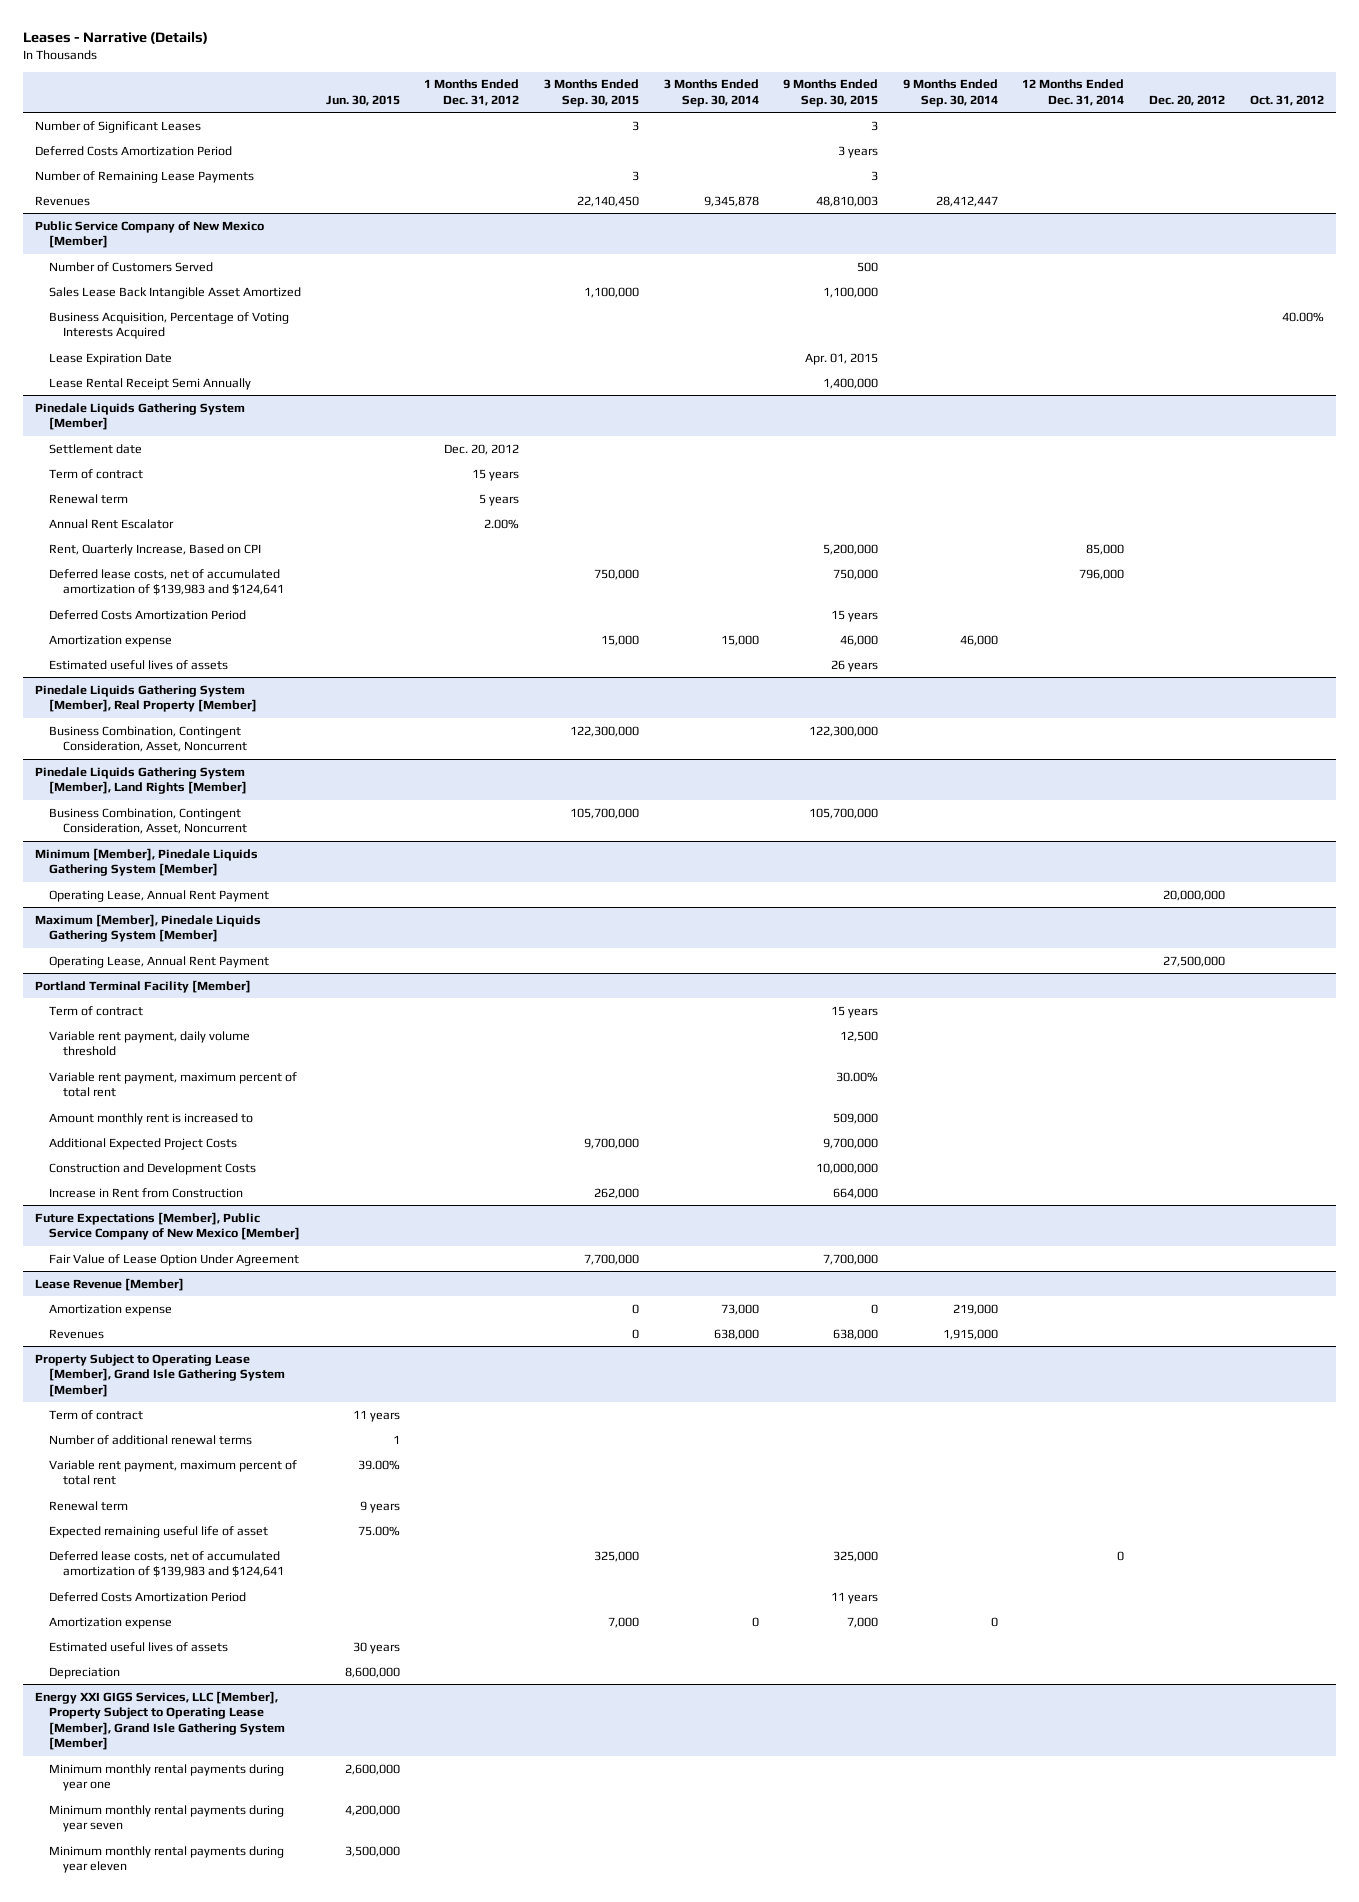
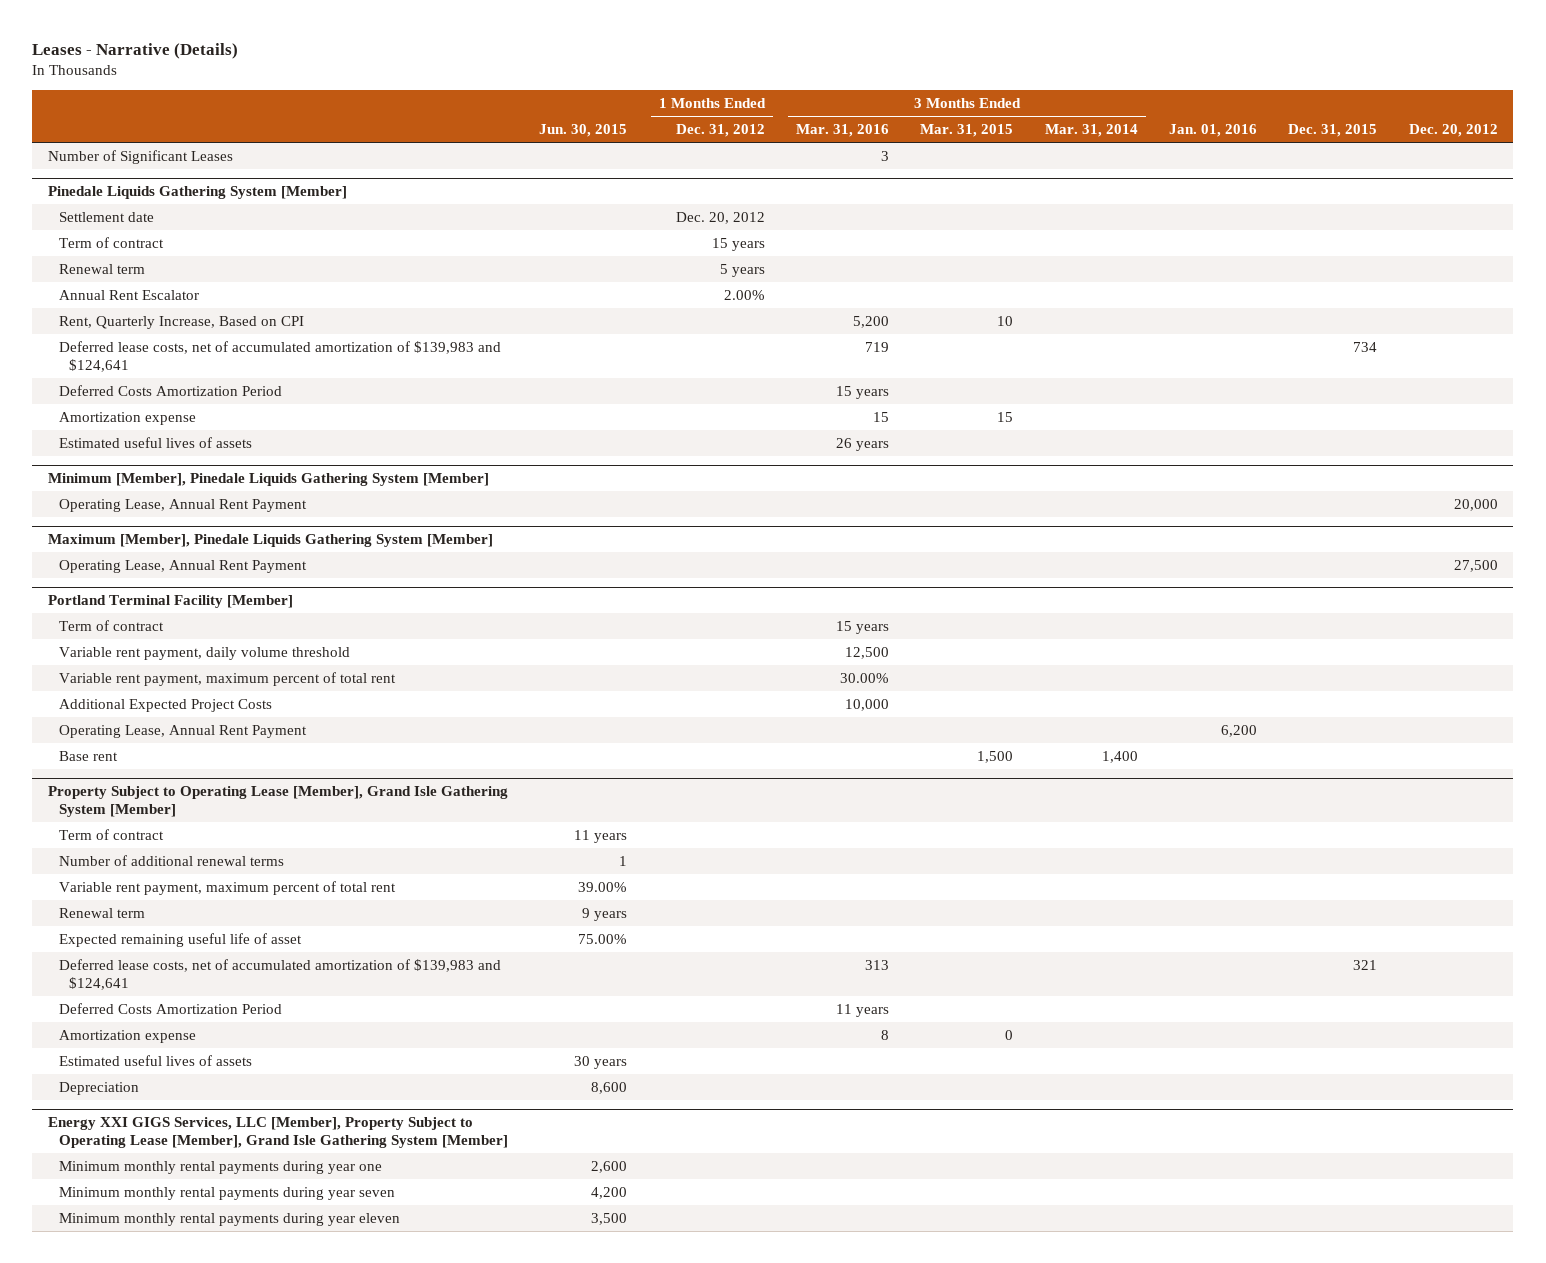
- | Jun. 30, 2015 | 1 Months Ended Dec. 31, 2012 | 3 Months Ended Sep. 30, 2015 | 3 Months Ended Sep. 30, 2014 | 9 Months Ended Sep. 30, 2015 | 9 Months Ended Sep. 30, 2014 | 12 Months Ended Dec. 31, 2014 | Dec. 20, 2012 | Oct. 31, 2012
+ | Jun. 30, 2015 | 1 Months Ended Dec. 31, 2012 | 3 Months Ended Mar. 31, 2016 | 3 Months Ended Mar. 31, 2015 | 3 Months Ended Mar. 31, 2014 | Jan. 01, 2016 | Dec. 31, 2015 | Dec. 20, 2012
- Deferred Costs Amortization Period | | | | | 3 years | | | |
- Number of Remaining Lease Payments | | | 3 | | 3 | | | |
- Revenues | | | 22,140,450 | 9,345,878 | 48,810,003 | 28,412,447 | | |
- Public Service Company of New Mexico [Member]
- Number of Customers Served | | | | | 500 | | | |
- Sales Lease Back Intangible Asset Amortized | | | 1,100,000 | | 1,100,000 | | | |
- Business Acquisition, Percentage of Voting Interests Acquired | | | | | | | | | 40.00%
- Lease Expiration Date | | | | | Apr. 01, 2015 | | | |
- Lease Rental Receipt Semi Annually | | | | | 1,400,000 | | | |
- Pinedale Liquids Gathering System [Member], Real Property [Member]
- Business Combination, Contingent Consideration, Asset, Noncurrent | | | 122,300,000 | | 122,300,000 | | | |
- Pinedale Liquids Gathering System [Member], Land Rights [Member]
- Business Combination, Contingent Consideration, Asset, Noncurrent | | | 105,700,000 | | 105,700,000 | | | |
@ Minimum [Member], Pinedale Liquids Gathering System [Member]
- Operating Lease, Annual Rent Payment | | | | | | | | 20,000,000 |
+ Operating Lease, Annual Rent Payment | | | | | | | | 20,000
@ Maximum [Member], Pinedale Liquids Gathering System [Member]
- Operating Lease, Annual Rent Payment | | | | | | | | 27,500,000 |
+ Operating Lease, Annual Rent Payment | | | | | | | | 27,500
@ Portland Terminal Facility [Member]
- Amount monthly rent is increased to | | | | | 509,000 | | | |
- Construction and Development Costs | | | | | 10,000,000 | | | |
- Increase in Rent from Construction | | | 262,000 | | 664,000 | | | |
- Future Expectations [Member], Public Service Company of New Mexico [Member]
- Fair Value of Lease Option Under Agreement | | | 7,700,000 | | 7,700,000 | | | |
- Lease Revenue [Member]
- Amortization expense | | | 0 | 73,000 | 0 | 219,000 | | |
- Revenues | | | 0 | 638,000 | 638,000 | 1,915,000 | | |
@ Portland Terminal Facility [Member]
+ Operating Lease, Annual Rent Payment | | | | | | 6,200 | |
+ Base rent | | | | 1,500 | 1,400 | | |
@ Property Subject to Operating Lease [Member], Grand Isle Gathering System [Member]
- Depreciation | 8,600,000 | | | | | | | |
+ Depreciation | 8,600 | | | | | | |
@ Energy XXI GIGS Services, LLC [Member], Property Subject to Operating Lease [Member], Grand Isle Gathering System [Member]
- Minimum monthly rental payments during year one | 2,600,000 | | | | | | | |
- Minimum monthly rental payments during year seven | 4,200,000 | | | | | | | |
- Minimum monthly rental payments during year eleven | 3,500,000 | | | | | | | |
+ Minimum monthly rental payments during year one | 2,600 | | | | | | |
+ Minimum monthly rental payments during year seven | 4,200 | | | | | | |
+ Minimum monthly rental payments during year eleven | 3,500 | | | | | | |

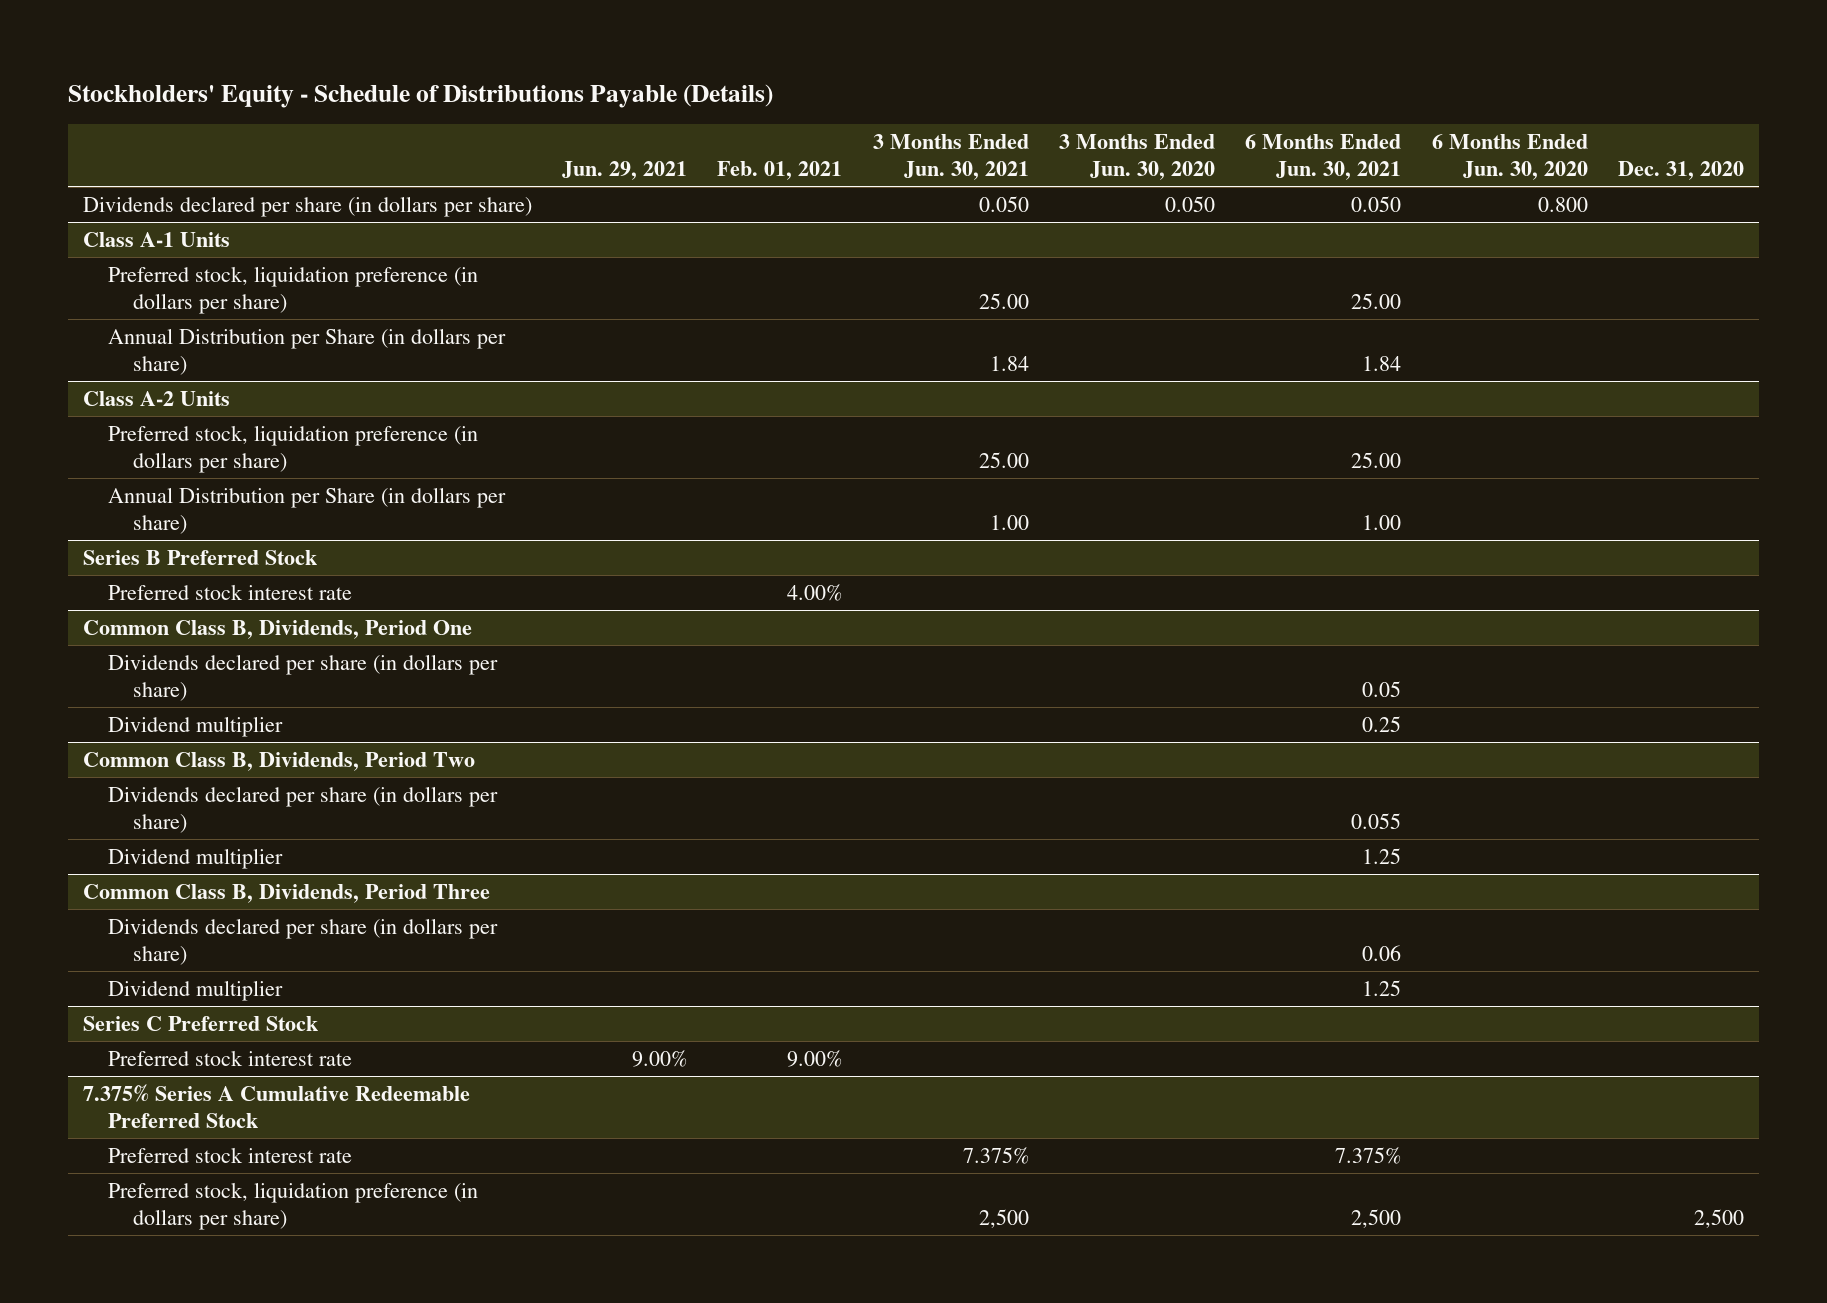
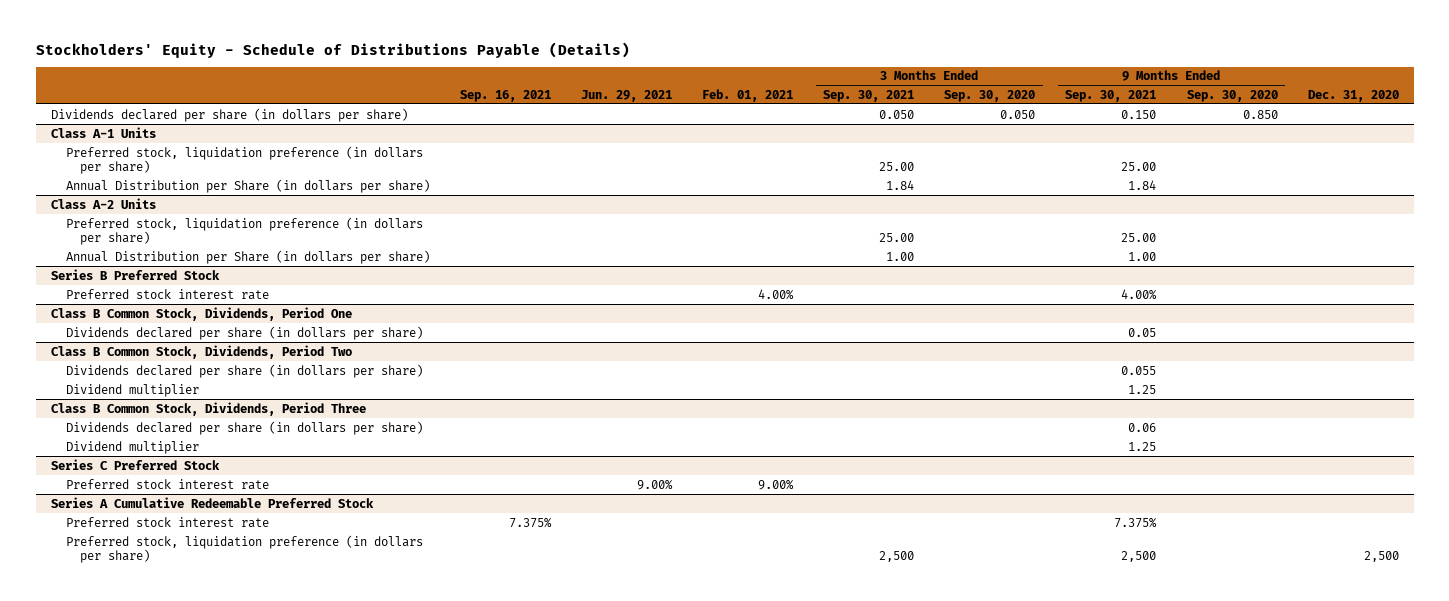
- | Jun. 29, 2021 | Feb. 01, 2021 | 3 Months Ended Jun. 30, 2021 | 3 Months Ended Jun. 30, 2020 | 6 Months Ended Jun. 30, 2021 | 6 Months Ended Jun. 30, 2020 | Dec. 31, 2020
+ | Sep. 16, 2021 | Jun. 29, 2021 | Feb. 01, 2021 | 3 Months Ended Sep. 30, 2021 | 3 Months Ended Sep. 30, 2020 | 9 Months Ended Sep. 30, 2021 | 9 Months Ended Sep. 30, 2020 | Dec. 31, 2020
- Common Class B, Dividends, Period One
+ Class B Common Stock, Dividends, Period One
- Dividend multiplier | | | | | 0.25 | |
- Common Class B, Dividends, Period Two
+ Class B Common Stock, Dividends, Period Two
- Common Class B, Dividends, Period Three
+ Class B Common Stock, Dividends, Period Three
- 7.375% Series A Cumulative Redeemable Preferred Stock
+ Series A Cumulative Redeemable Preferred Stock

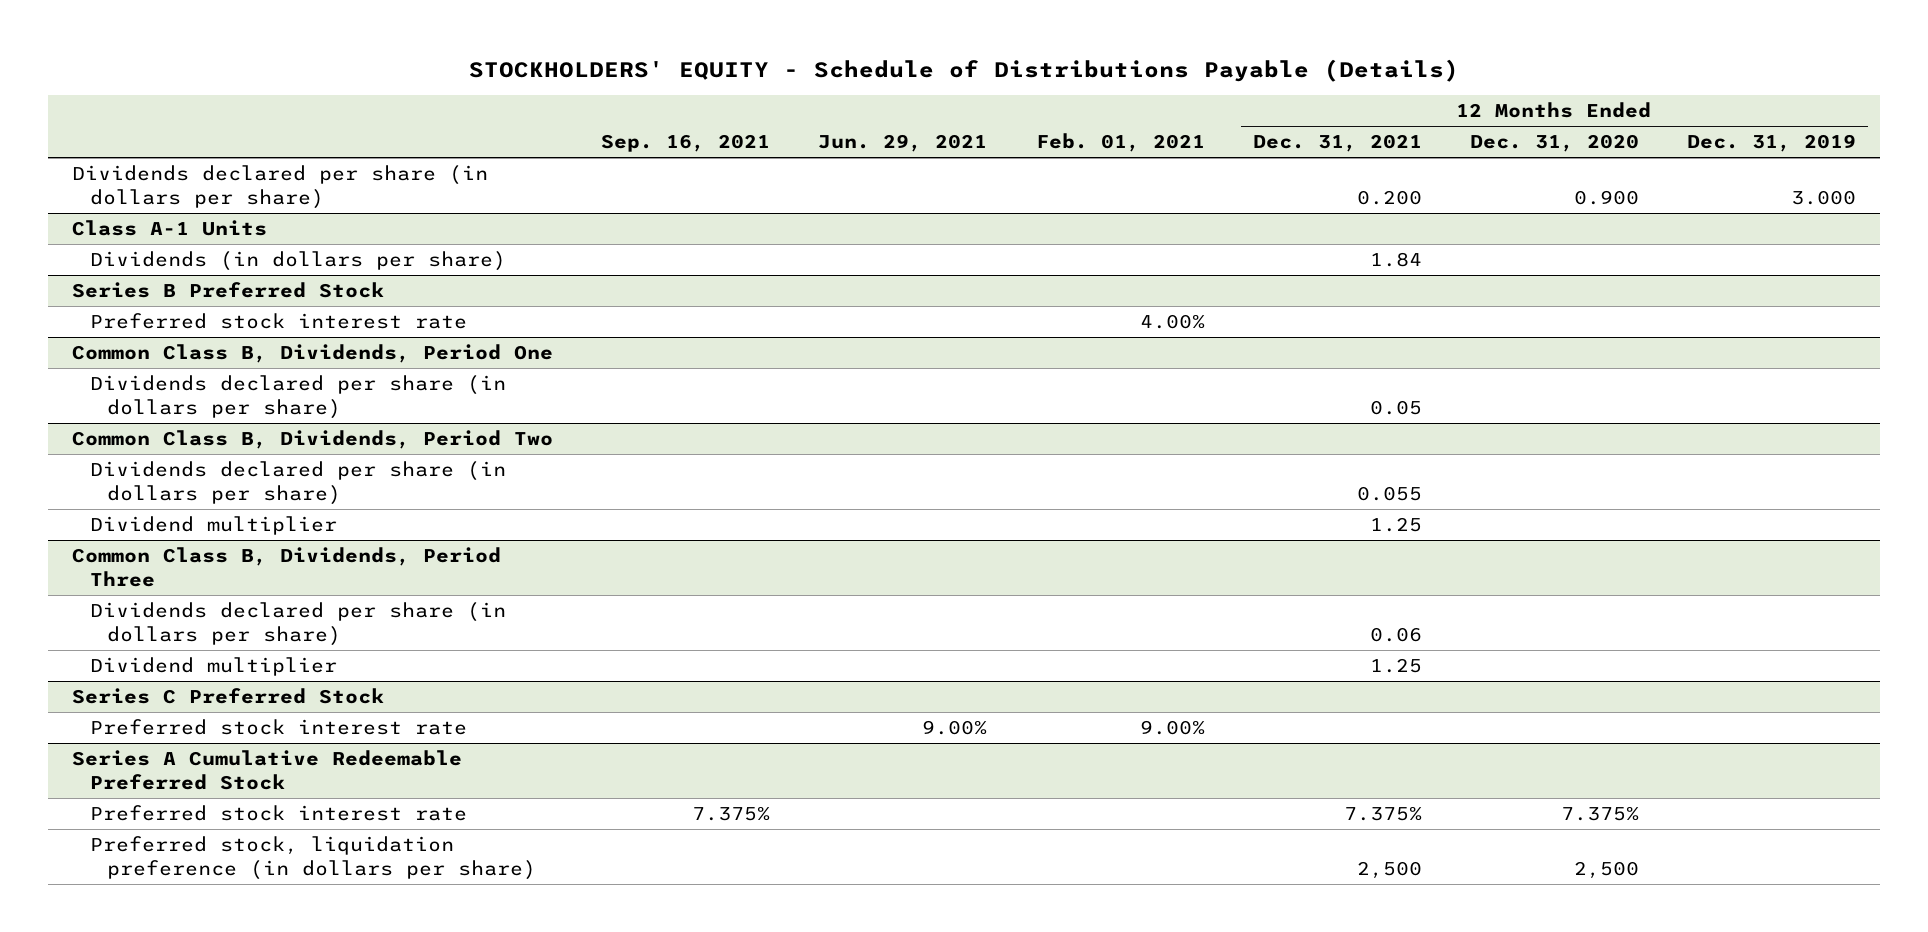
- Stockholders' Equity - Schedule of Distributions Payable (Details)
+ STOCKHOLDERS' EQUITY - Schedule of Distributions Payable (Details)
- | Sep. 16, 2021 | Jun. 29, 2021 | Feb. 01, 2021 | 3 Months Ended Sep. 30, 2021 | 3 Months Ended Sep. 30, 2020 | 9 Months Ended Sep. 30, 2021 | 9 Months Ended Sep. 30, 2020 | Dec. 31, 2020
+ | Sep. 16, 2021 | Jun. 29, 2021 | Feb. 01, 2021 | 12 Months Ended Dec. 31, 2021 | 12 Months Ended Dec. 31, 2020 | 12 Months Ended Dec. 31, 2019
@ Class A-1 Units
- Preferred stock, liquidation preference (in dollars per share) | | | | 25.00 | | 25.00 | |
- Annual Distribution per Share (in dollars per share) | | | | 1.84 | | 1.84 | |
- Class A-2 Units
- Preferred stock, liquidation preference (in dollars per share) | | | | 25.00 | | 25.00 | |
- Annual Distribution per Share (in dollars per share) | | | | 1.00 | | 1.00 | |
@ Class A-1 Units
+ Dividends (in dollars per share) | | | | 1.84 | |
- Class B Common Stock, Dividends, Period One
+ Common Class B, Dividends, Period One
- Class B Common Stock, Dividends, Period Two
+ Common Class B, Dividends, Period Two
- Class B Common Stock, Dividends, Period Three
+ Common Class B, Dividends, Period Three

